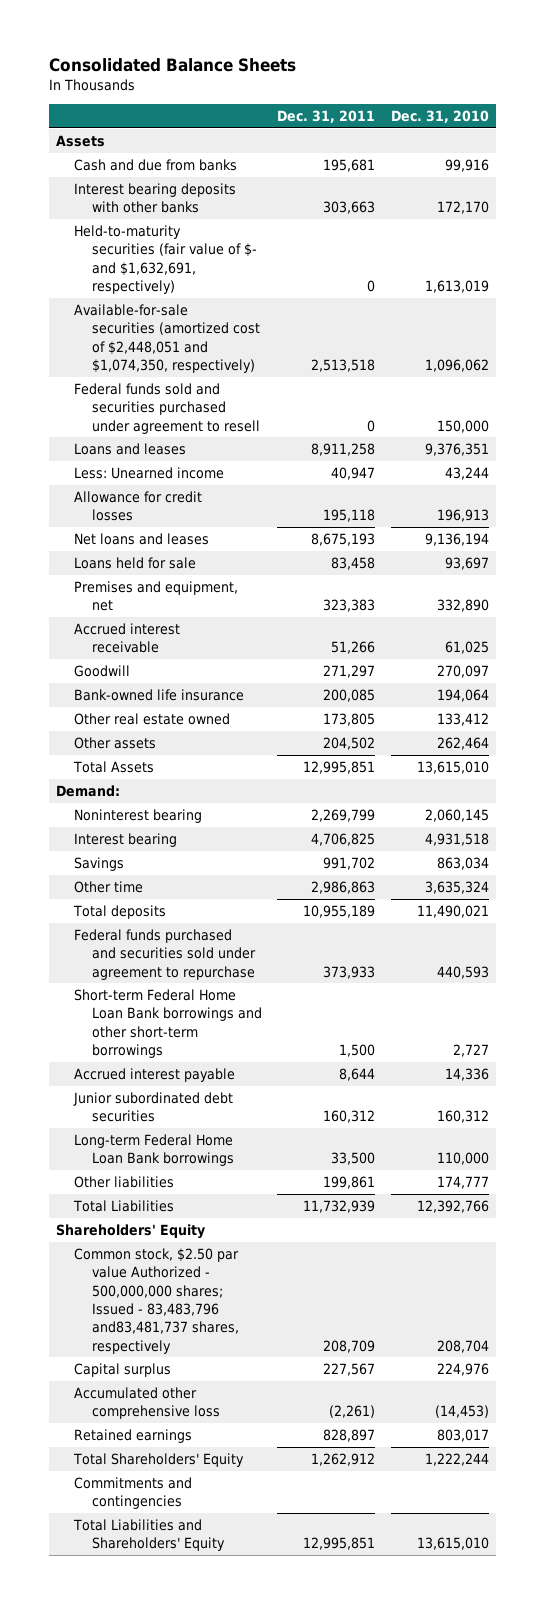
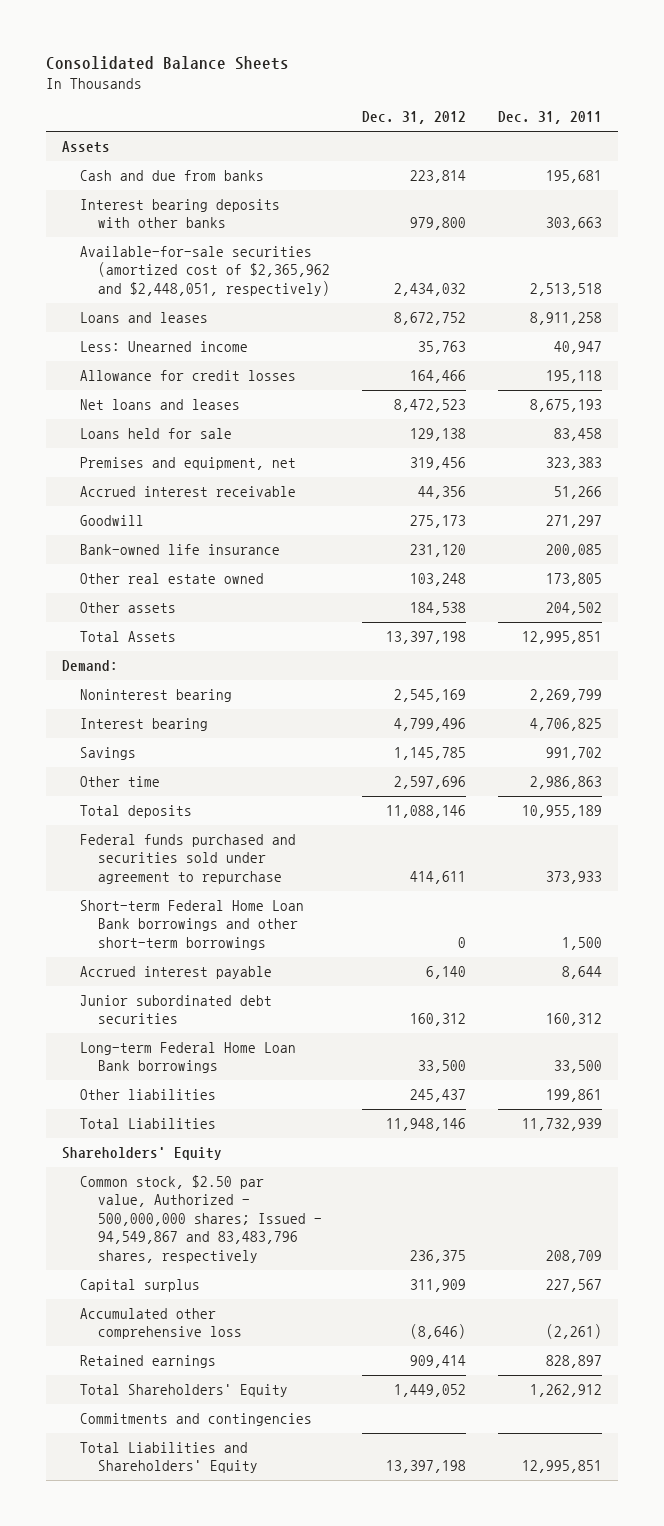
- | Dec. 31, 2011 | Dec. 31, 2010
+ | Dec. 31, 2012 | Dec. 31, 2011
- Held-to-maturity securities (fair value of $- and $1,632,691, respectively) | 0 | 1,613,019
- Available-for-sale securities (amortized cost of $2,448,051 and $1,074,350, respectively) | 2,513,518 | 1,096,062
- Federal funds sold and securities purchased under agreement to resell | 0 | 150,000
+ Available-for-sale securities (amortized cost of $2,365,962 and $2,448,051, respectively) | 2,434,032 | 2,513,518
- Common stock, $2.50 par value Authorized - 500,000,000 shares; Issued - 83,483,796 and83,481,737 shares, respectively | 208,709 | 208,704
+ Common stock, $2.50 par value, Authorized - 500,000,000 shares; Issued - 94,549,867 and 83,483,796 shares, respectively | 236,375 | 208,709

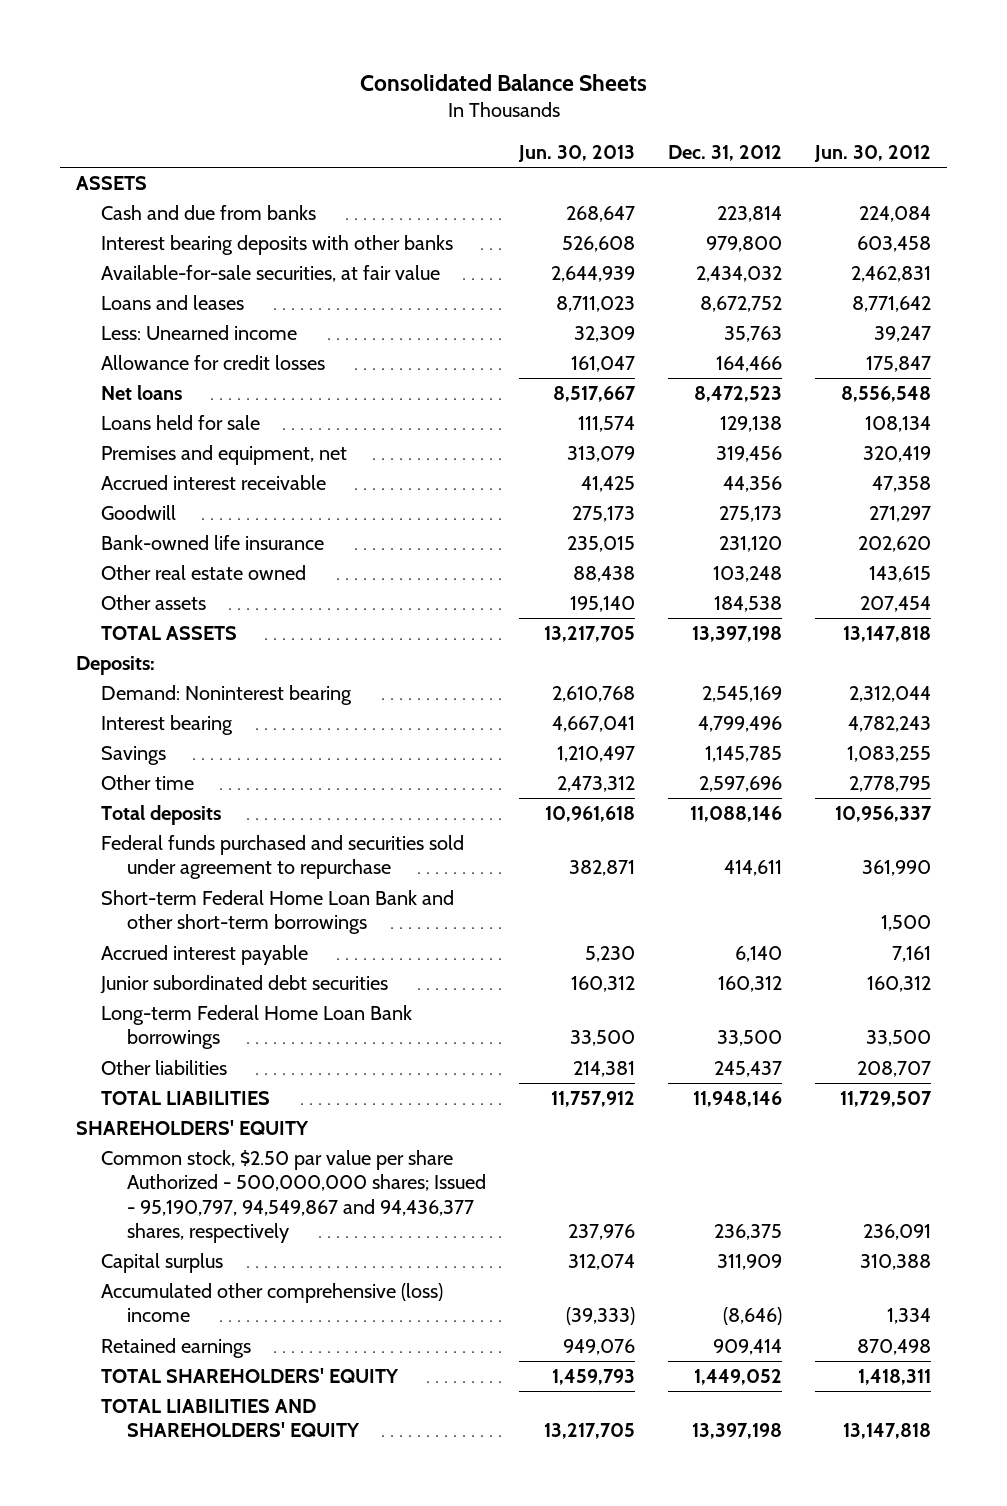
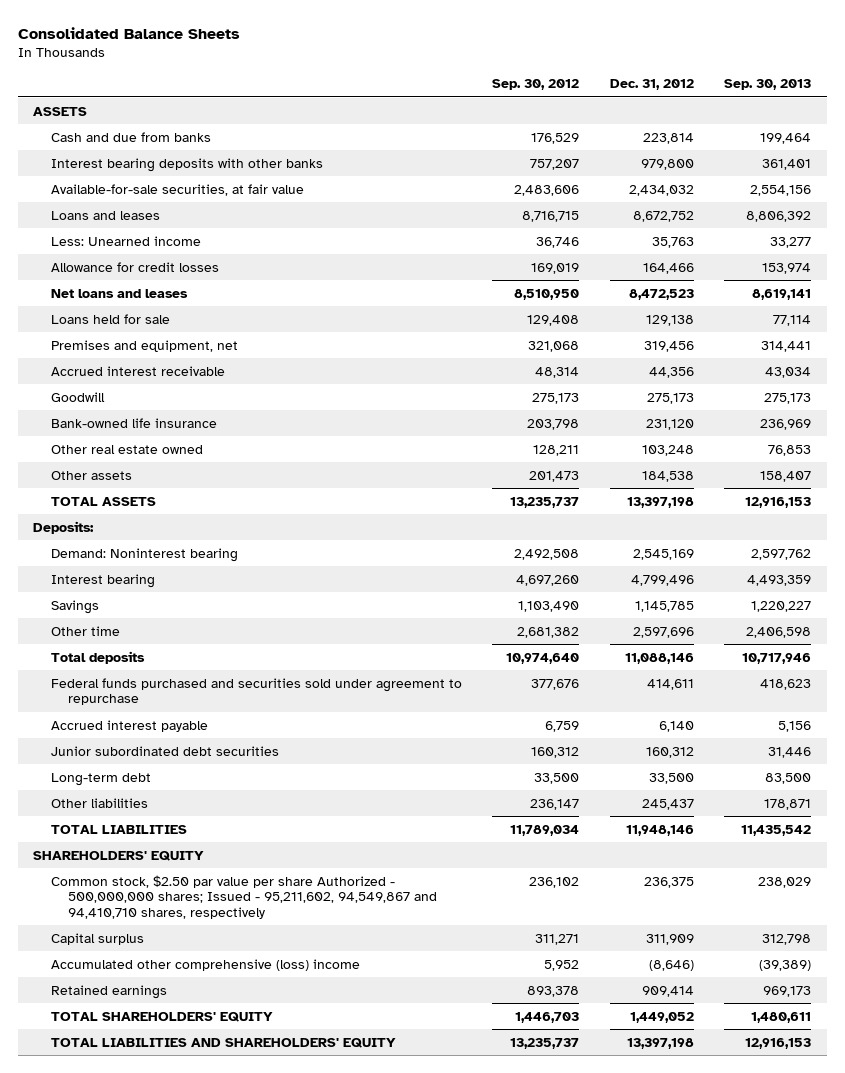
- | Jun. 30, 2013 | Dec. 31, 2012 | Jun. 30, 2012
+ | Sep. 30, 2012 | Dec. 31, 2012 | Sep. 30, 2013
- Net loans | 8,517,667 | 8,472,523 | 8,556,548
+ Net loans and leases | 8,510,950 | 8,472,523 | 8,619,141
- Short-term Federal Home Loan Bank and other short-term borrowings | | | 1,500
- Long-term Federal Home Loan Bank borrowings | 33,500 | 33,500 | 33,500
+ Long-term debt | 33,500 | 33,500 | 83,500
- Common stock, $2.50 par value per share Authorized - 500,000,000 shares; Issued - 95,190,797, 94,549,867 and 94,436,377 shares, respectively | 237,976 | 236,375 | 236,091
+ Common stock, $2.50 par value per share Authorized - 500,000,000 shares; Issued - 95,211,602, 94,549,867 and 94,410,710 shares, respectively | 236,102 | 236,375 | 238,029

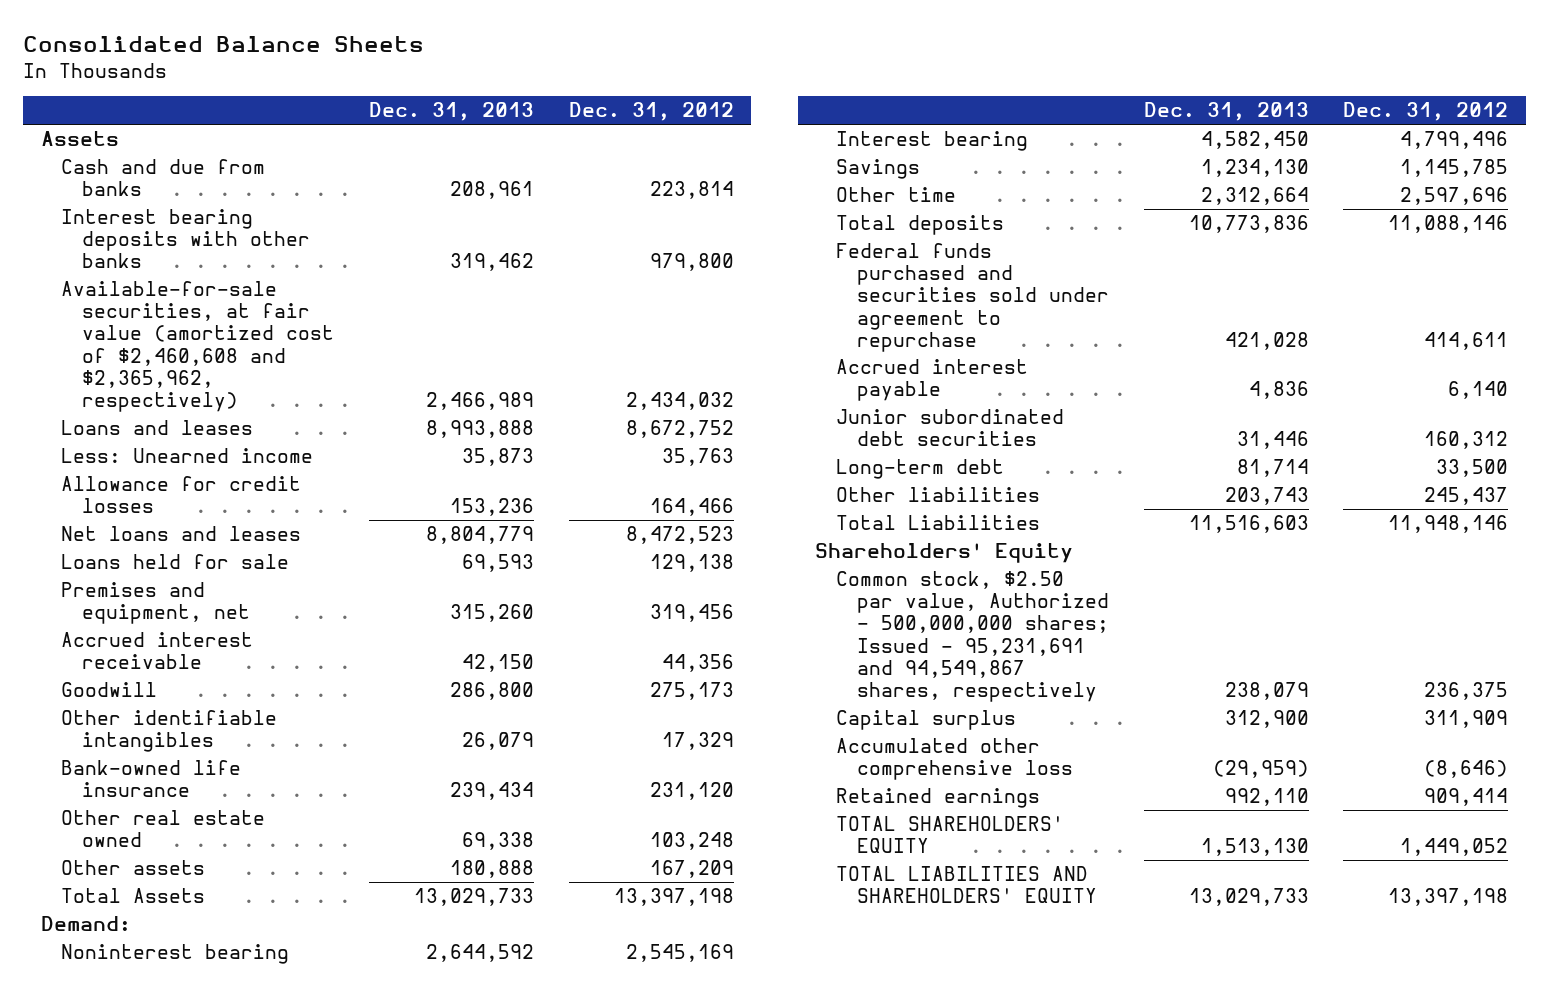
- | Sep. 30, 2012 | Dec. 31, 2012 | Sep. 30, 2013
+ | Dec. 31, 2013 | Dec. 31, 2012
- ASSETS
+ Assets
- Available-for-sale securities, at fair value | 2,483,606 | 2,434,032 | 2,554,156
+ Available-for-sale securities, at fair value (amortized cost of $2,460,608 and $2,365,962, respectively) | 2,466,989 | 2,434,032
+ Other identifiable intangibles | 26,079 | 17,329
- Other assets | 201,473 | 184,538 | 158,407
- TOTAL ASSETS | 13,235,737 | 13,397,198 | 12,916,153
- Deposits:
- Demand: Noninterest bearing | 2,492,508 | 2,545,169 | 2,597,762
+ Other assets | 180,888 | 167,209
+ Total Assets | 13,029,733 | 13,397,198
+ Demand:
+ Noninterest bearing | 2,644,592 | 2,545,169
- TOTAL LIABILITIES | 11,789,034 | 11,948,146 | 11,435,542
- SHAREHOLDERS' EQUITY
- Common stock, $2.50 par value per share Authorized - 500,000,000 shares; Issued - 95,211,602, 94,549,867 and 94,410,710 shares, respectively | 236,102 | 236,375 | 238,029
+ Total Liabilities | 11,516,603 | 11,948,146
+ Shareholders' Equity
+ Common stock, $2.50 par value, Authorized - 500,000,000 shares; Issued - 95,231,691 and 94,549,867 shares, respectively | 238,079 | 236,375
- Accumulated other comprehensive (loss) income | 5,952 | (8,646) | (39,389)
+ Accumulated other comprehensive loss | (29,959) | (8,646)

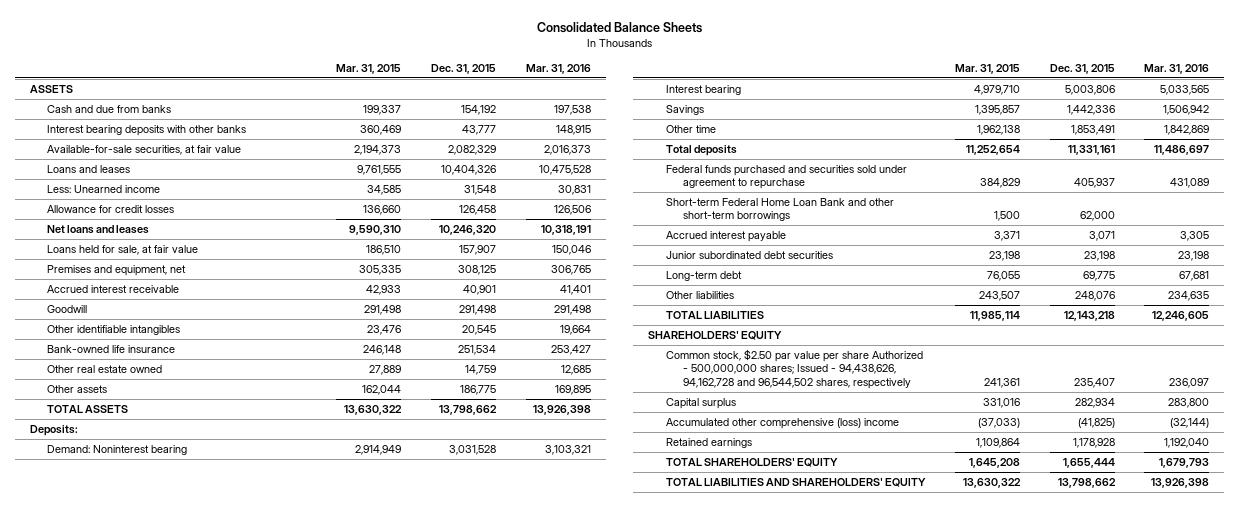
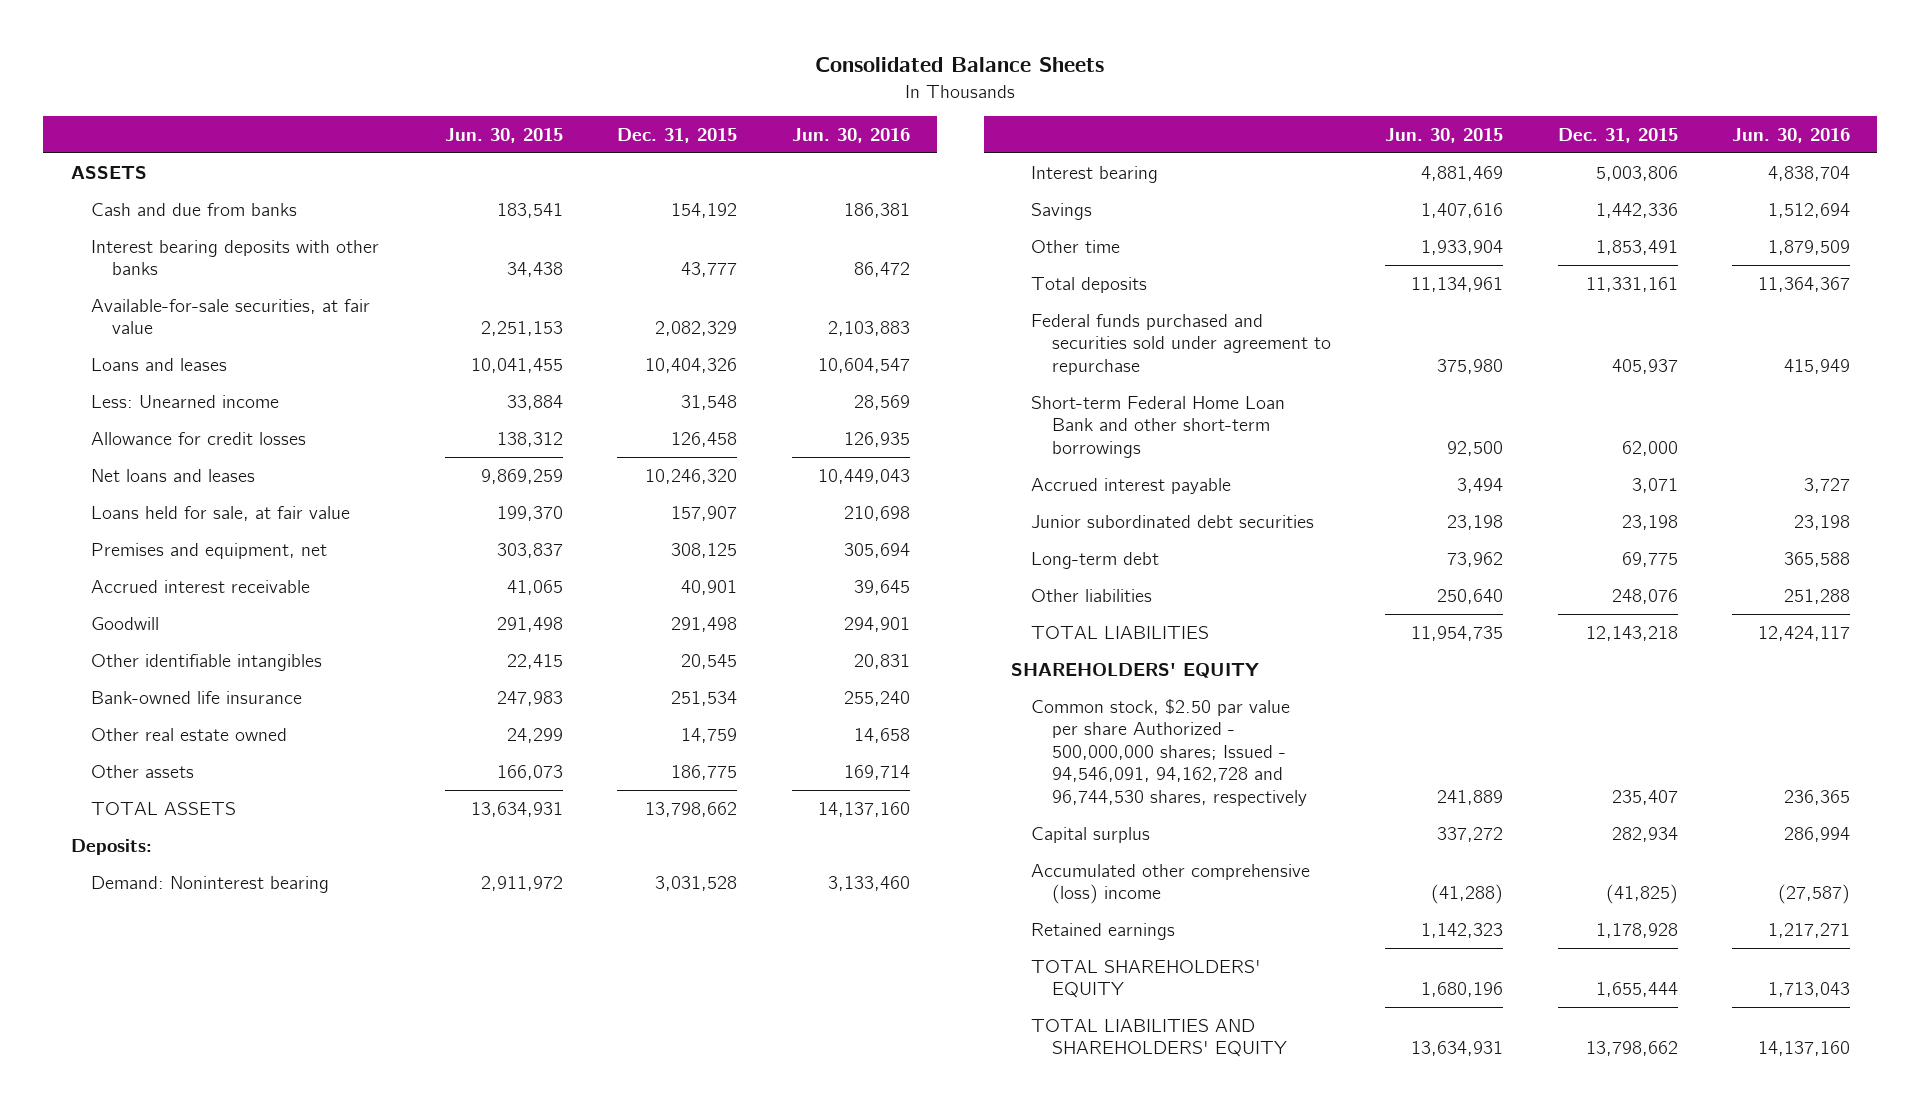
- | Mar. 31, 2015 | Dec. 31, 2015 | Mar. 31, 2016
+ | Jun. 30, 2015 | Dec. 31, 2015 | Jun. 30, 2016
- Common stock, $2.50 par value per share Authorized - 500,000,000 shares; Issued - 94,438,626, 94,162,728 and 96,544,502 shares, respectively | 241,361 | 235,407 | 236,097
+ Common stock, $2.50 par value per share Authorized - 500,000,000 shares; Issued - 94,546,091, 94,162,728 and 96,744,530 shares, respectively | 241,889 | 235,407 | 236,365

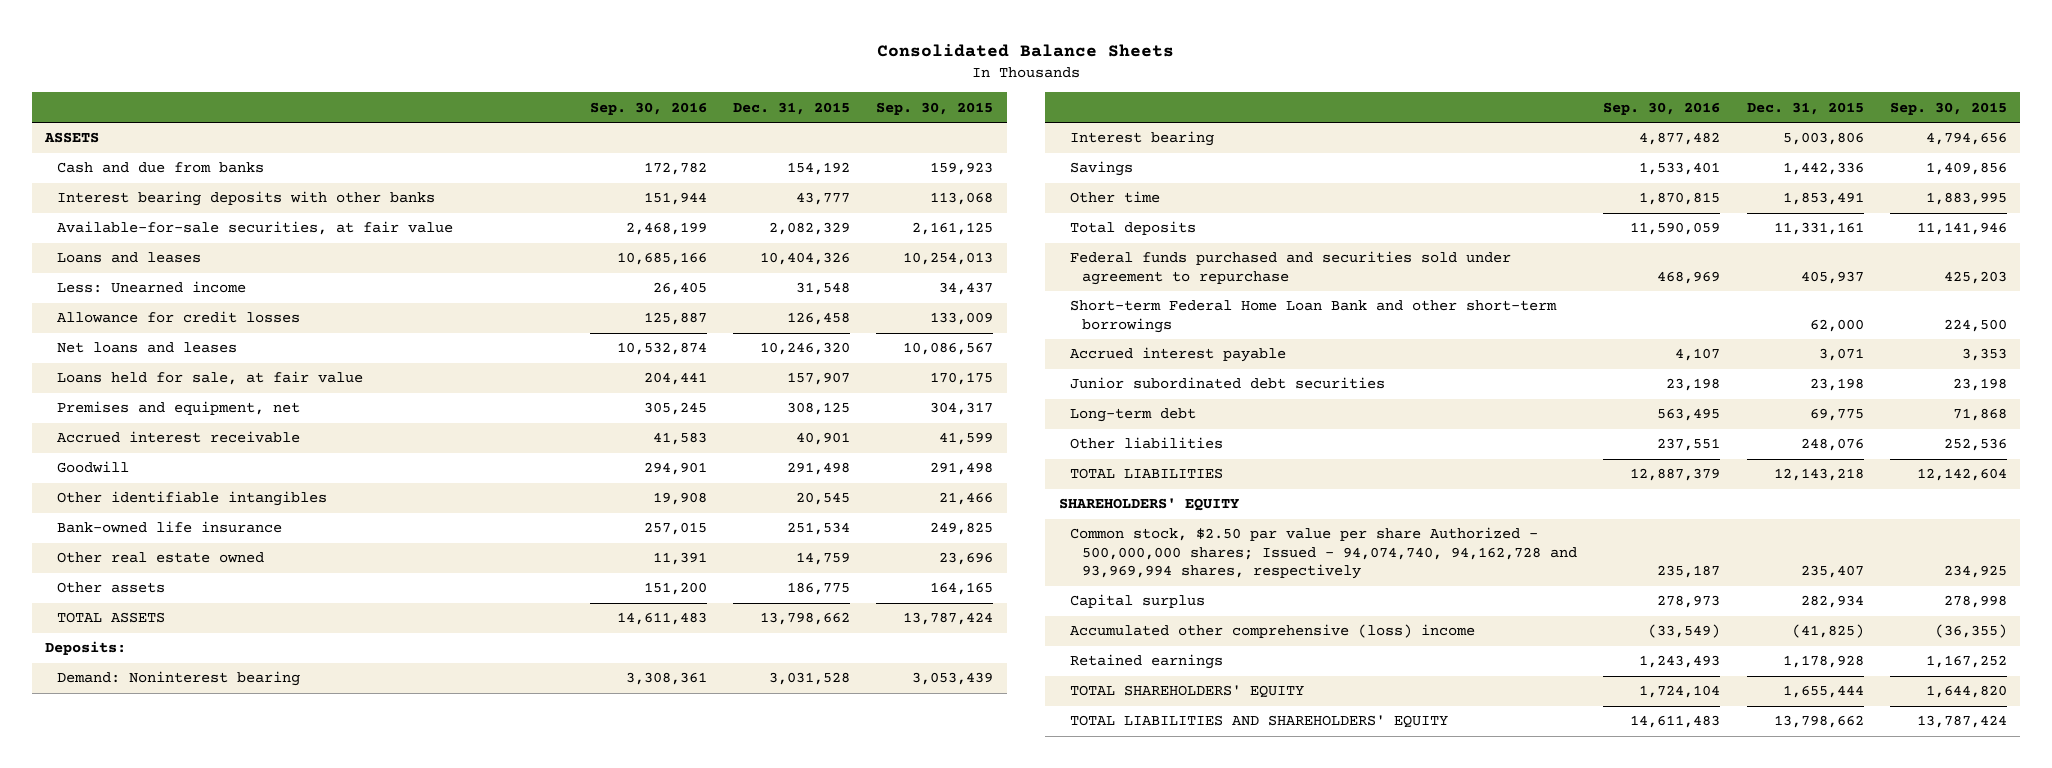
- | Jun. 30, 2015 | Dec. 31, 2015 | Jun. 30, 2016
+ | Sep. 30, 2016 | Dec. 31, 2015 | Sep. 30, 2015
- Common stock, $2.50 par value per share Authorized - 500,000,000 shares; Issued - 94,546,091, 94,162,728 and 96,744,530 shares, respectively | 241,889 | 235,407 | 236,365
+ Common stock, $2.50 par value per share Authorized - 500,000,000 shares; Issued - 94,074,740, 94,162,728 and 93,969,994 shares, respectively | 235,187 | 235,407 | 234,925

